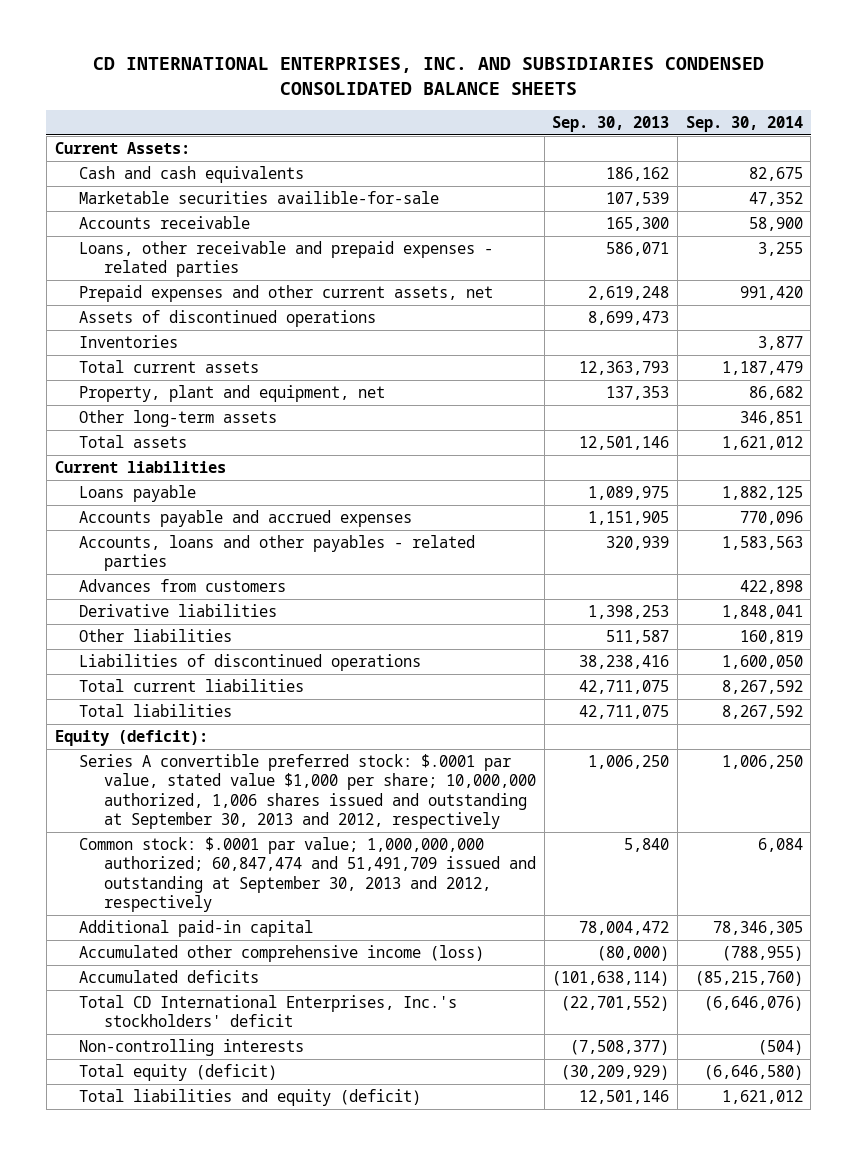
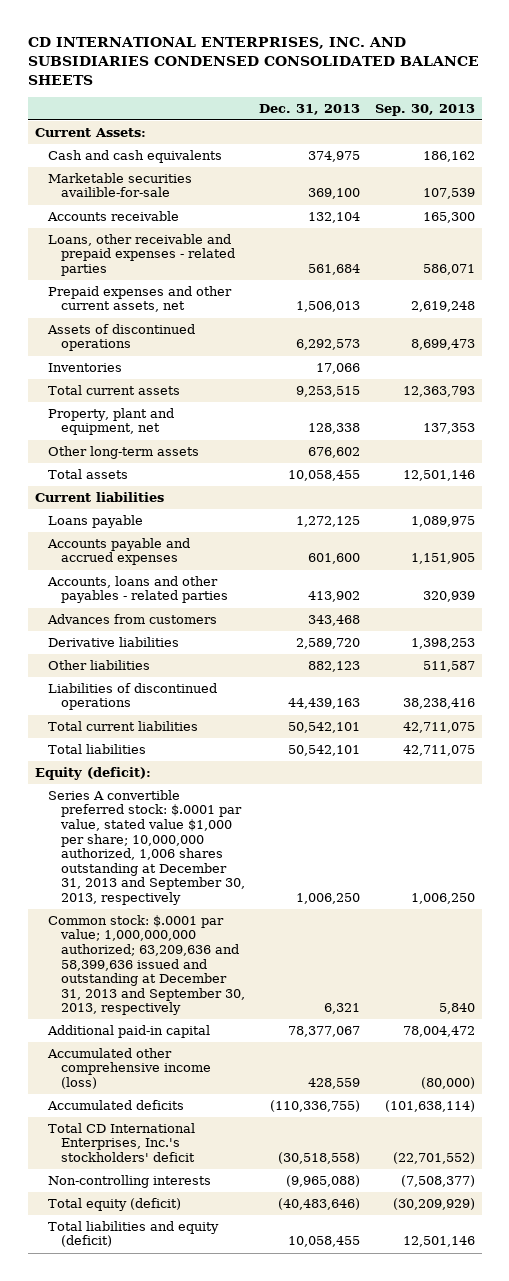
- | Sep. 30, 2013 | Sep. 30, 2014
+ | Dec. 31, 2013 | Sep. 30, 2013
- Series A convertible preferred stock: $.0001 par value, stated value $1,000 per share; 10,000,000 authorized, 1,006 shares issued and outstanding at September 30, 2013 and 2012, respectively | 1,006,250 | 1,006,250
- Common stock: $.0001 par value; 1,000,000,000 authorized; 60,847,474 and 51,491,709 issued and outstanding at September 30, 2013 and 2012, respectively | 5,840 | 6,084
+ Series A convertible preferred stock: $.0001 par value, stated value $1,000 per share; 10,000,000 authorized, 1,006 shares outstanding at December 31, 2013 and September 30, 2013, respectively | 1,006,250 | 1,006,250
+ Common stock: $.0001 par value; 1,000,000,000 authorized; 63,209,636 and 58,399,636 issued and outstanding at December 31, 2013 and September 30, 2013, respectively | 6,321 | 5,840

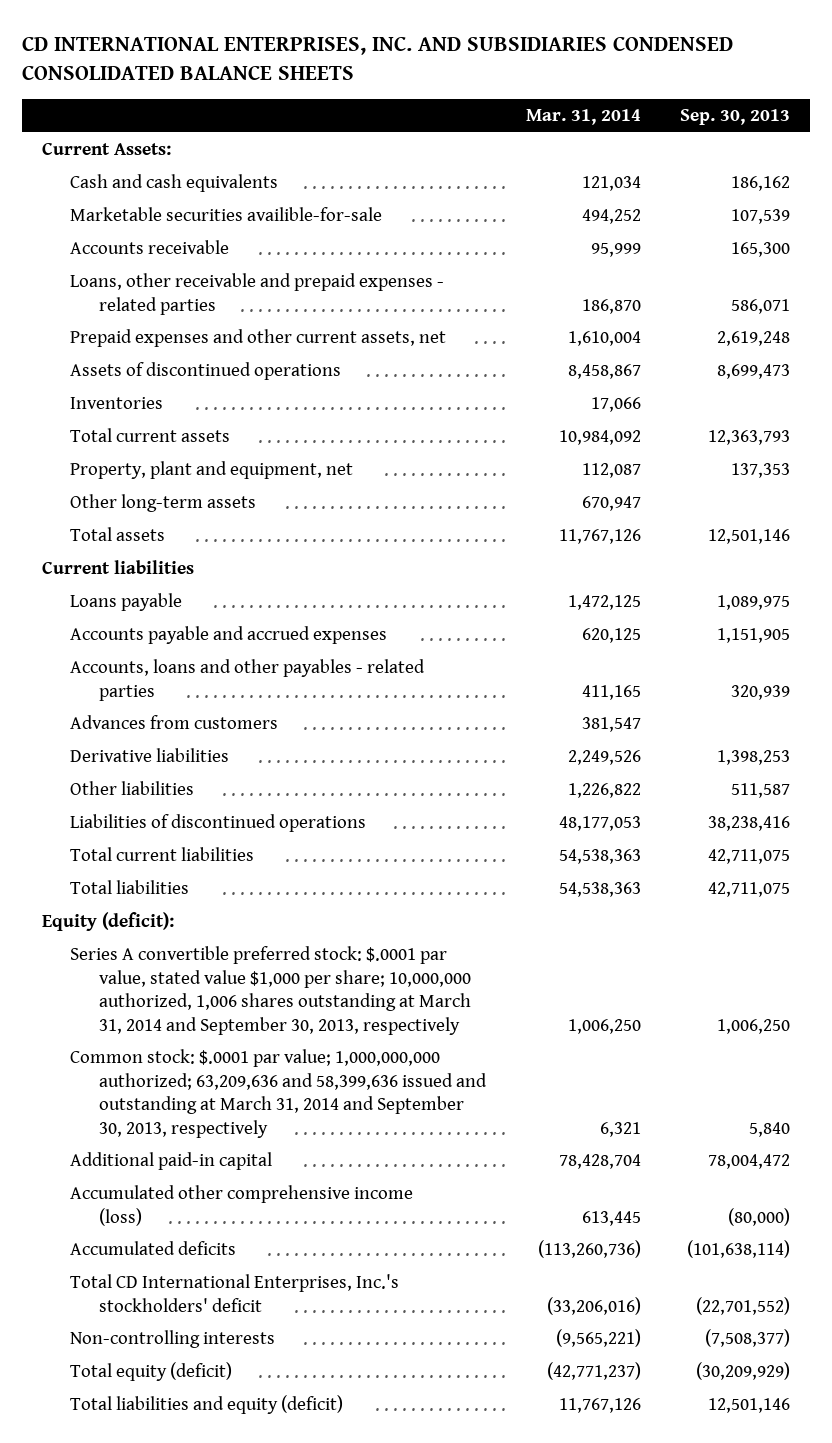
- | Dec. 31, 2013 | Sep. 30, 2013
+ | Mar. 31, 2014 | Sep. 30, 2013
- Series A convertible preferred stock: $.0001 par value, stated value $1,000 per share; 10,000,000 authorized, 1,006 shares outstanding at December 31, 2013 and September 30, 2013, respectively | 1,006,250 | 1,006,250
- Common stock: $.0001 par value; 1,000,000,000 authorized; 63,209,636 and 58,399,636 issued and outstanding at December 31, 2013 and September 30, 2013, respectively | 6,321 | 5,840
+ Series A convertible preferred stock: $.0001 par value, stated value $1,000 per share; 10,000,000 authorized, 1,006 shares outstanding at March 31, 2014 and September 30, 2013, respectively | 1,006,250 | 1,006,250
+ Common stock: $.0001 par value; 1,000,000,000 authorized; 63,209,636 and 58,399,636 issued and outstanding at March 31, 2014 and September 30, 2013, respectively | 6,321 | 5,840

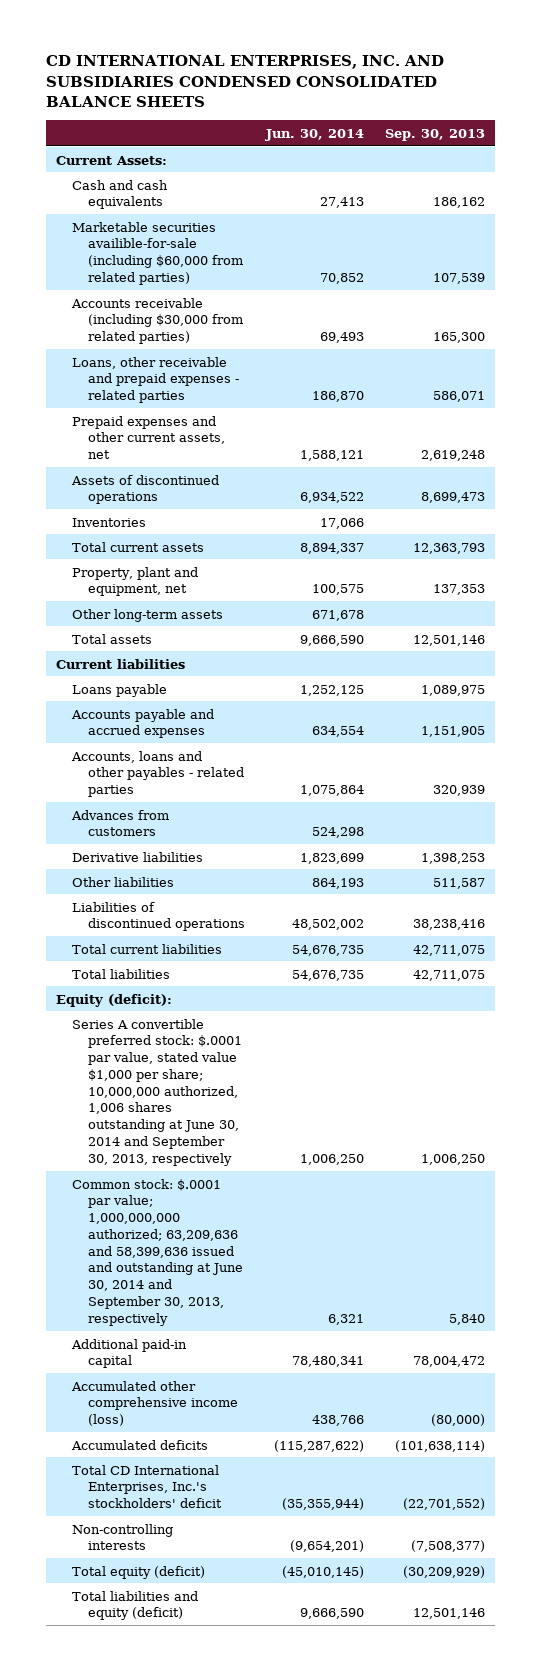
- | Mar. 31, 2014 | Sep. 30, 2013
+ | Jun. 30, 2014 | Sep. 30, 2013
- Marketable securities availible-for-sale | 494,252 | 107,539
- Accounts receivable | 95,999 | 165,300
+ Marketable securities availible-for-sale (including $60,000 from related parties) | 70,852 | 107,539
+ Accounts receivable (including $30,000 from related parties) | 69,493 | 165,300
- Series A convertible preferred stock: $.0001 par value, stated value $1,000 per share; 10,000,000 authorized, 1,006 shares outstanding at March 31, 2014 and September 30, 2013, respectively | 1,006,250 | 1,006,250
- Common stock: $.0001 par value; 1,000,000,000 authorized; 63,209,636 and 58,399,636 issued and outstanding at March 31, 2014 and September 30, 2013, respectively | 6,321 | 5,840
+ Series A convertible preferred stock: $.0001 par value, stated value $1,000 per share; 10,000,000 authorized, 1,006 shares outstanding at June 30, 2014 and September 30, 2013, respectively | 1,006,250 | 1,006,250
+ Common stock: $.0001 par value; 1,000,000,000 authorized; 63,209,636 and 58,399,636 issued and outstanding at June 30, 2014 and September 30, 2013, respectively | 6,321 | 5,840

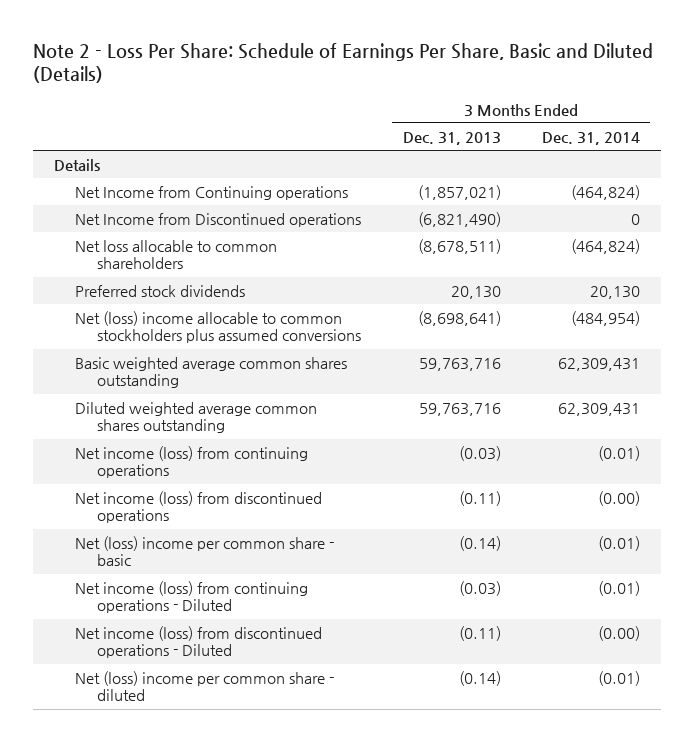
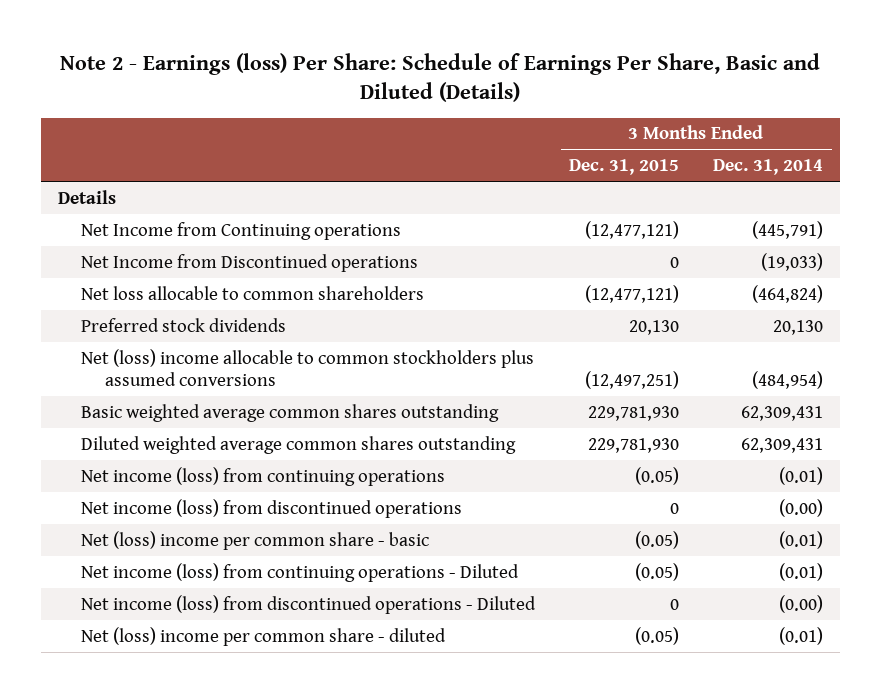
- Note 2 - Loss Per Share: Schedule of Earnings Per Share, Basic and Diluted (Details)
+ Note 2 - Earnings (loss) Per Share: Schedule of Earnings Per Share, Basic and Diluted (Details)
- | 3 Months Ended Dec. 31, 2013 | 3 Months Ended Dec. 31, 2014
+ | 3 Months Ended Dec. 31, 2015 | 3 Months Ended Dec. 31, 2014
- Net Income from Continuing operations | (1,857,021) | (464,824)
- Net Income from Discontinued operations | (6,821,490) | 0
+ Net Income from Continuing operations | (12,477,121) | (445,791)
+ Net Income from Discontinued operations | 0 | (19,033)

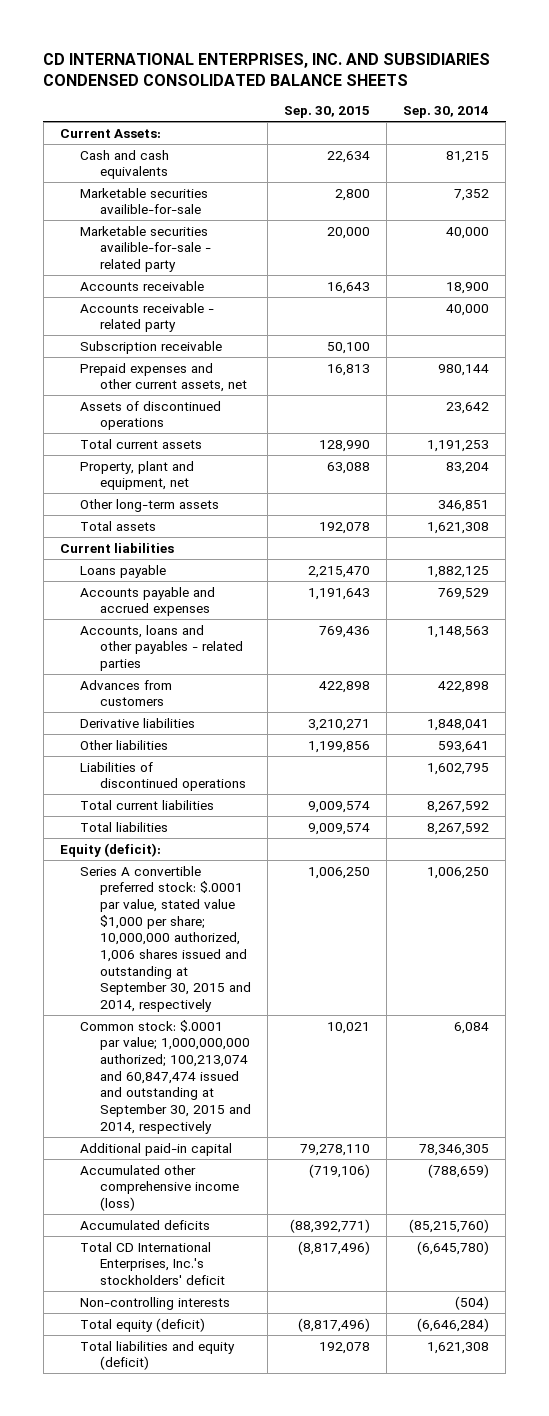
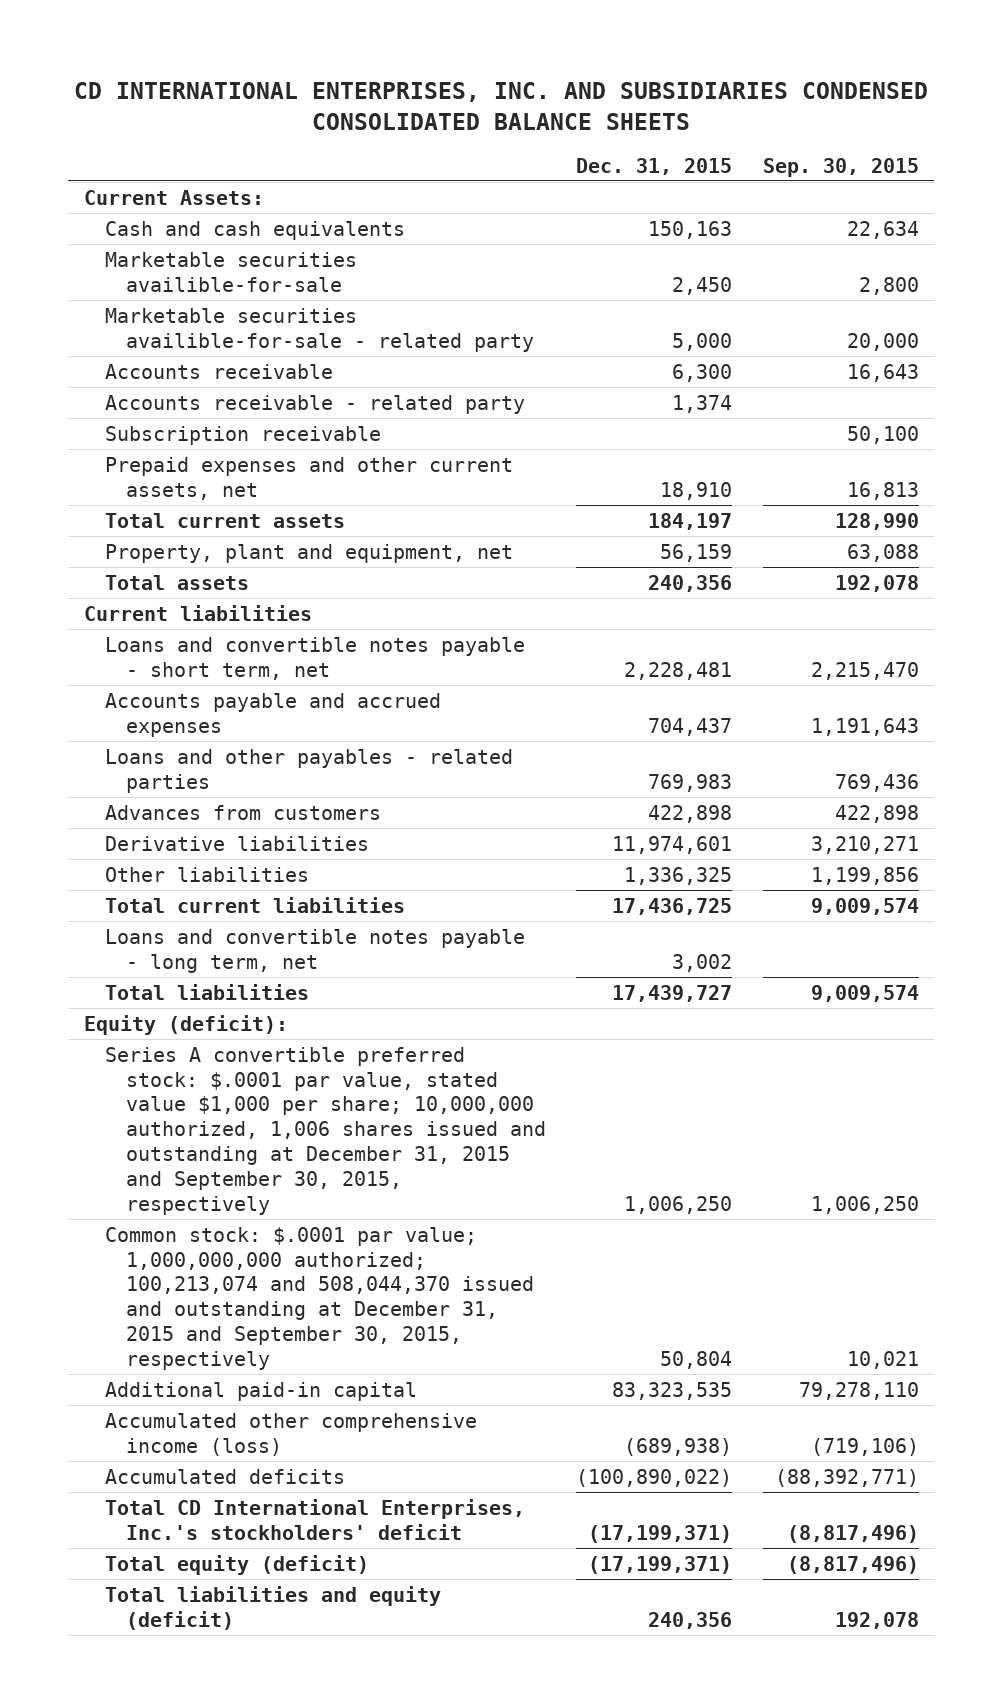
- | Sep. 30, 2015 | Sep. 30, 2014
+ | Dec. 31, 2015 | Sep. 30, 2015
- Assets of discontinued operations | | 23,642
- Other long-term assets | | 346,851
- Loans payable | 2,215,470 | 1,882,125
+ Loans and convertible notes payable - short term, net | 2,228,481 | 2,215,470
- Accounts, loans and other payables - related parties | 769,436 | 1,148,563
+ Loans and other payables - related parties | 769,983 | 769,436
- Liabilities of discontinued operations | | 1,602,795
+ Loans and convertible notes payable - long term, net | 3,002 |
- Series A convertible preferred stock: $.0001 par value, stated value $1,000 per share; 10,000,000 authorized, 1,006 shares issued and outstanding at September 30, 2015 and 2014, respectively | 1,006,250 | 1,006,250
- Common stock: $.0001 par value; 1,000,000,000 authorized; 100,213,074 and 60,847,474 issued and outstanding at September 30, 2015 and 2014, respectively | 10,021 | 6,084
+ Series A convertible preferred stock: $.0001 par value, stated value $1,000 per share; 10,000,000 authorized, 1,006 shares issued and outstanding at December 31, 2015 and September 30, 2015, respectively | 1,006,250 | 1,006,250
+ Common stock: $.0001 par value; 1,000,000,000 authorized; 100,213,074 and 508,044,370 issued and outstanding at December 31, 2015 and September 30, 2015, respectively | 50,804 | 10,021
- Non-controlling interests | | (504)

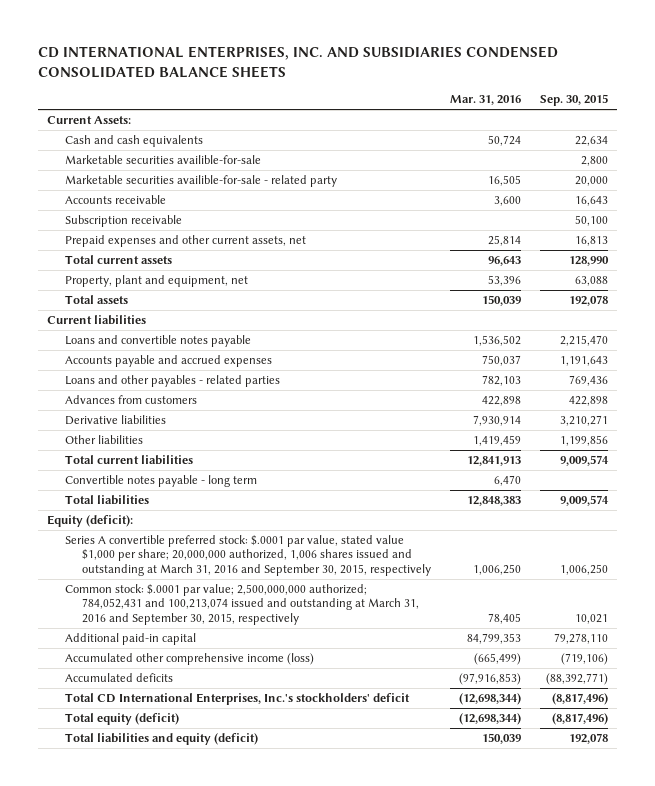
- | Dec. 31, 2015 | Sep. 30, 2015
+ | Mar. 31, 2016 | Sep. 30, 2015
- Accounts receivable - related party | 1,374 |
- Loans and convertible notes payable - short term, net | 2,228,481 | 2,215,470
+ Loans and convertible notes payable | 1,536,502 | 2,215,470
- Loans and convertible notes payable - long term, net | 3,002 |
+ Convertible notes payable - long term | 6,470 |
- Series A convertible preferred stock: $.0001 par value, stated value $1,000 per share; 10,000,000 authorized, 1,006 shares issued and outstanding at December 31, 2015 and September 30, 2015, respectively | 1,006,250 | 1,006,250
- Common stock: $.0001 par value; 1,000,000,000 authorized; 100,213,074 and 508,044,370 issued and outstanding at December 31, 2015 and September 30, 2015, respectively | 50,804 | 10,021
+ Series A convertible preferred stock: $.0001 par value, stated value $1,000 per share; 20,000,000 authorized, 1,006 shares issued and outstanding at March 31, 2016 and September 30, 2015, respectively | 1,006,250 | 1,006,250
+ Common stock: $.0001 par value; 2,500,000,000 authorized; 784,052,431 and 100,213,074 issued and outstanding at March 31, 2016 and September 30, 2015, respectively | 78,405 | 10,021

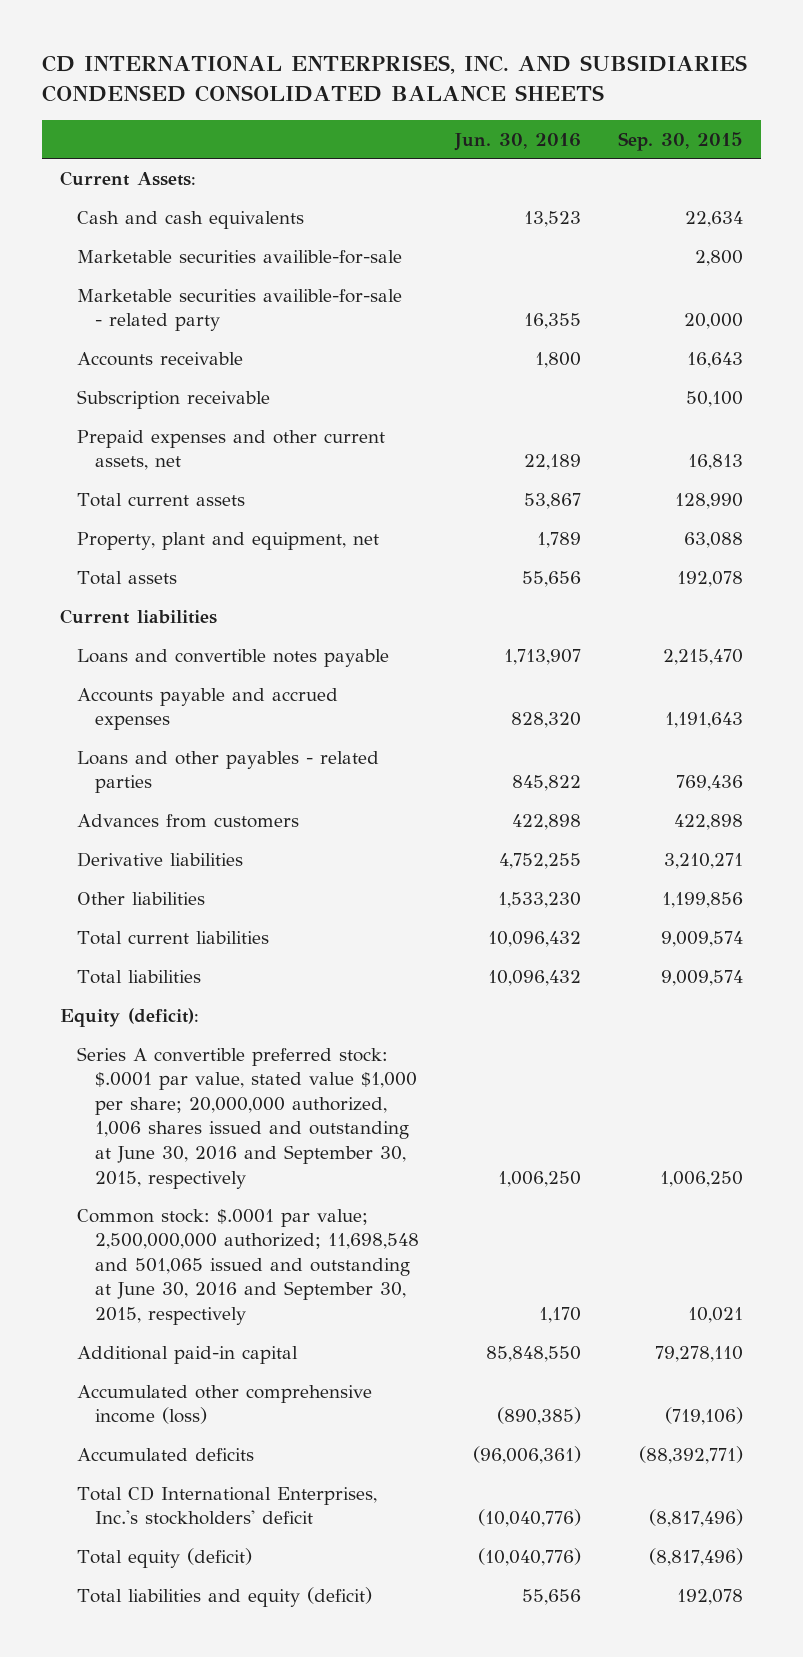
- | Mar. 31, 2016 | Sep. 30, 2015
+ | Jun. 30, 2016 | Sep. 30, 2015
- Convertible notes payable - long term | 6,470 |
- Series A convertible preferred stock: $.0001 par value, stated value $1,000 per share; 20,000,000 authorized, 1,006 shares issued and outstanding at March 31, 2016 and September 30, 2015, respectively | 1,006,250 | 1,006,250
- Common stock: $.0001 par value; 2,500,000,000 authorized; 784,052,431 and 100,213,074 issued and outstanding at March 31, 2016 and September 30, 2015, respectively | 78,405 | 10,021
+ Series A convertible preferred stock: $.0001 par value, stated value $1,000 per share; 20,000,000 authorized, 1,006 shares issued and outstanding at June 30, 2016 and September 30, 2015, respectively | 1,006,250 | 1,006,250
+ Common stock: $.0001 par value; 2,500,000,000 authorized; 11,698,548 and 501,065 issued and outstanding at June 30, 2016 and September 30, 2015, respectively | 1,170 | 10,021

